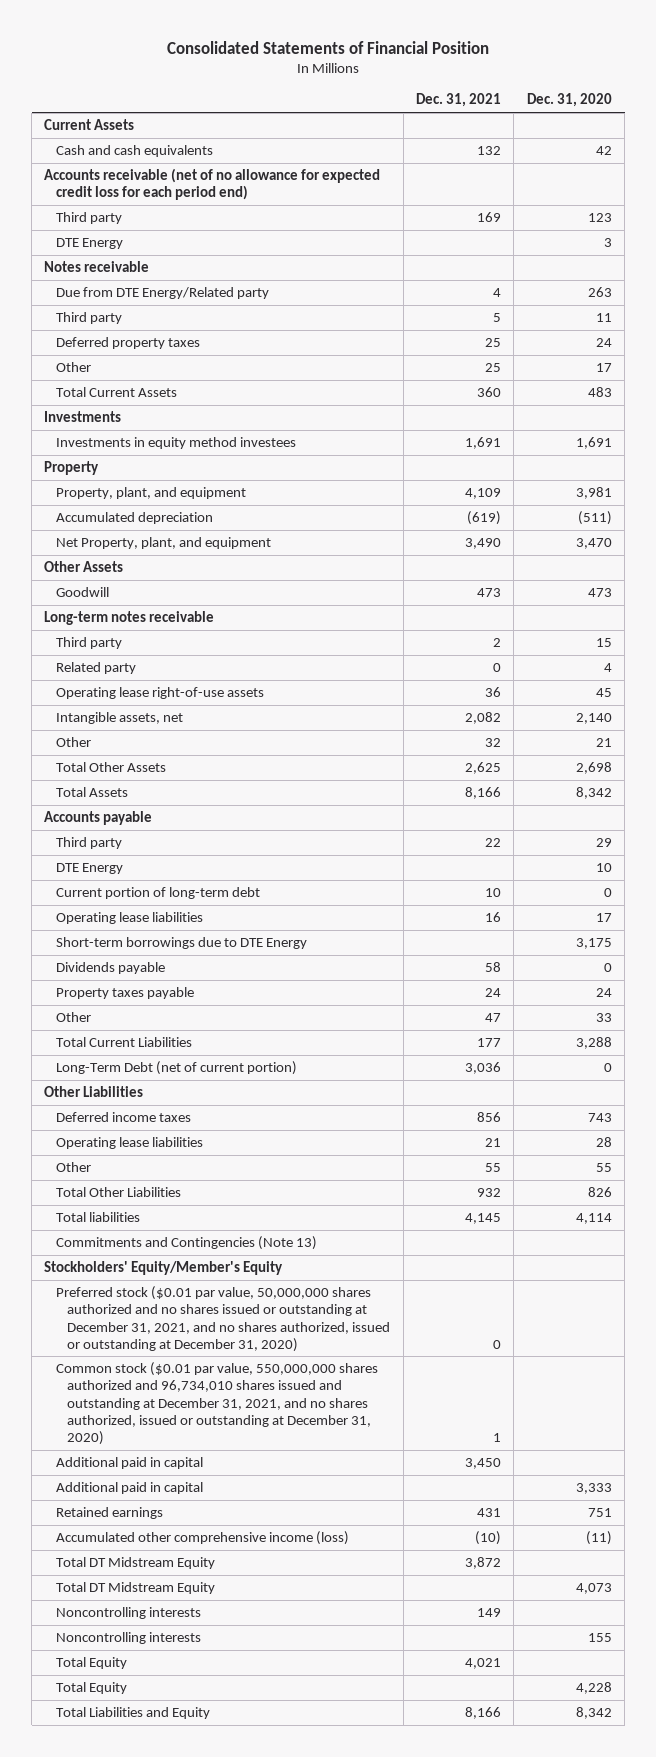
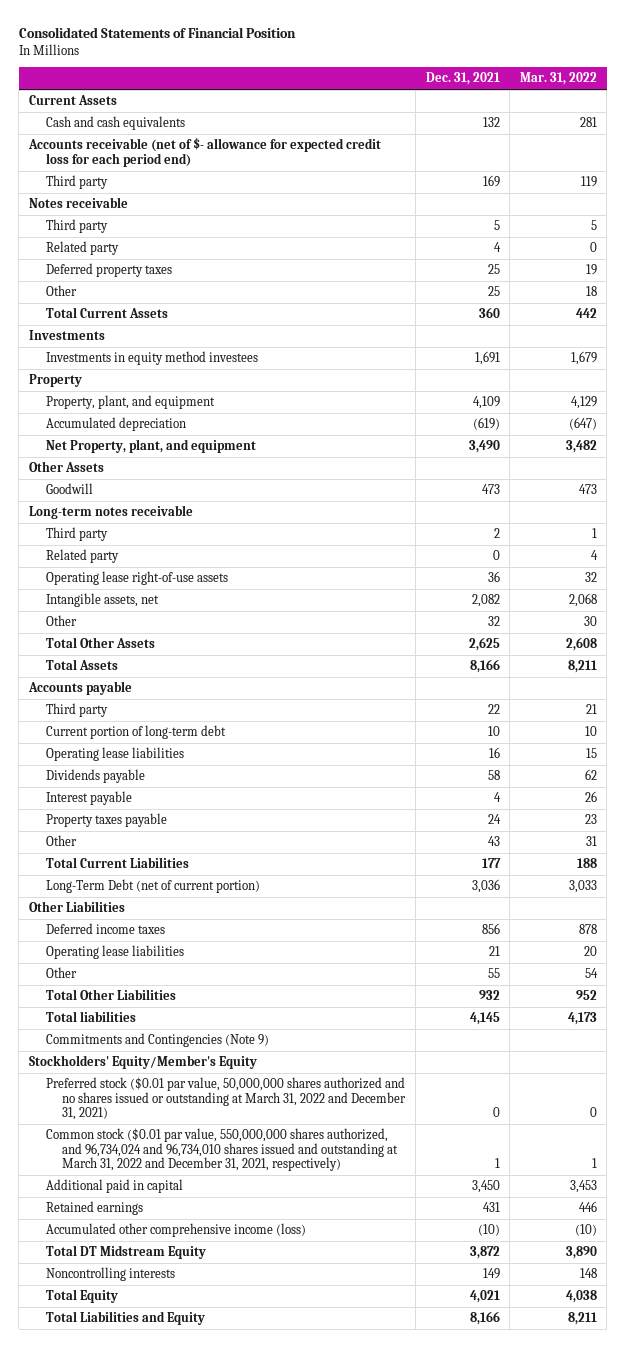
- | Dec. 31, 2021 | Dec. 31, 2020
+ | Dec. 31, 2021 | Mar. 31, 2022
- Accounts receivable (net of no allowance for expected credit loss for each period end)
+ Accounts receivable (net of $- allowance for expected credit loss for each period end)
- DTE Energy | | 3
- Due from DTE Energy/Related party | 4 | 263
+ Related party | 4 | 0
- DTE Energy | | 10
- Short-term borrowings due to DTE Energy | | 3,175
+ Interest payable | 4 | 26
- Other | 47 | 33
+ Other | 43 | 31
- Commitments and Contingencies (Note 13)
+ Commitments and Contingencies (Note 9)
- Preferred stock ($0.01 par value, 50,000,000 shares authorized and no shares issued or outstanding at December 31, 2021, and no shares authorized, issued or outstanding at December 31, 2020) | 0 |
- Common stock ($0.01 par value, 550,000,000 shares authorized and 96,734,010 shares issued and outstanding at December 31, 2021, and no shares authorized, issued or outstanding at December 31, 2020) | 1 |
+ Preferred stock ($0.01 par value, 50,000,000 shares authorized and no shares issued or outstanding at March 31, 2022 and December 31, 2021) | 0 | 0
+ Common stock ($0.01 par value, 550,000,000 shares authorized, and 96,734,024 and 96,734,010 shares issued and outstanding at March 31, 2022 and December 31, 2021, respectively) | 1 | 1
- Additional paid in capital | | 3,333
- Total DT Midstream Equity | | 4,073
- Noncontrolling interests | | 155
- Total Equity | | 4,228

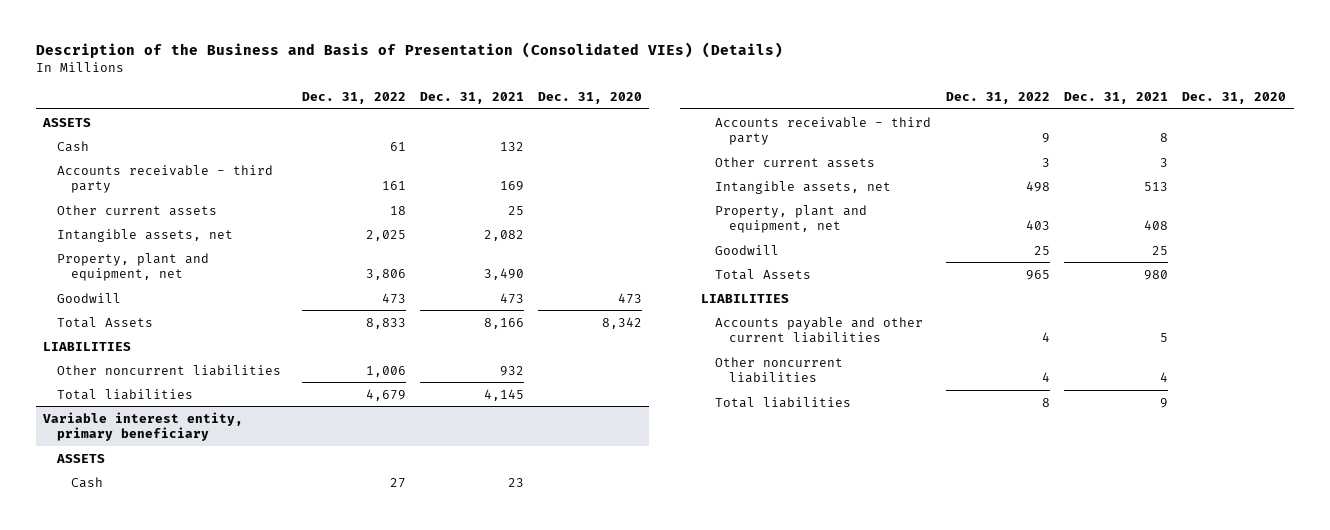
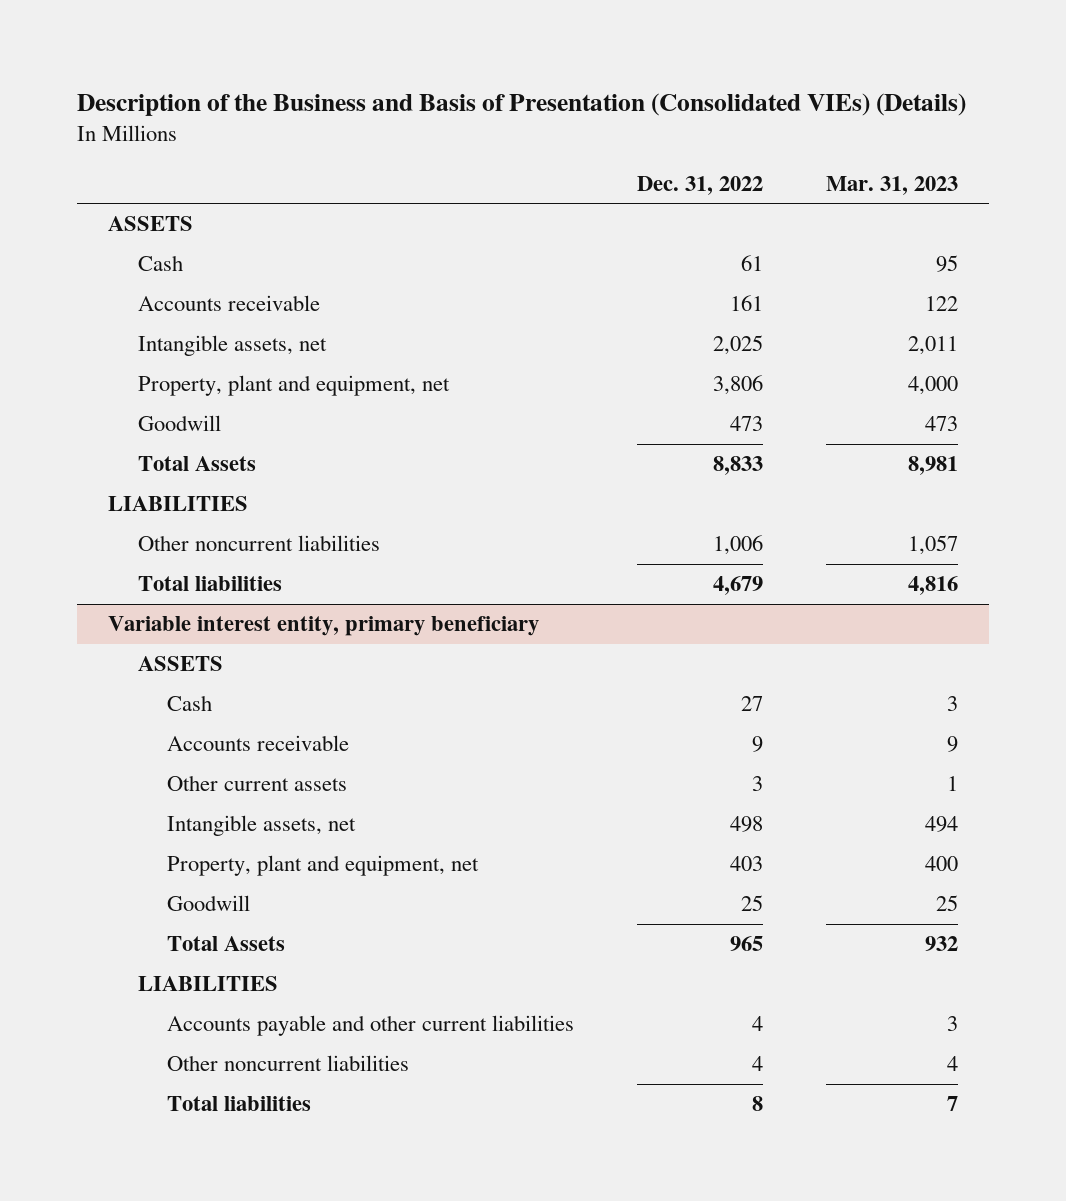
- | Dec. 31, 2022 | Dec. 31, 2021 | Dec. 31, 2020
+ | Dec. 31, 2022 | Mar. 31, 2023
- Accounts receivable - third party | 161 | 169 |
- Other current assets | 18 | 25 |
+ Accounts receivable | 161 | 122
@ Variable interest entity, primary beneficiary
- Accounts receivable - third party | 9 | 8 |
+ Accounts receivable | 9 | 9

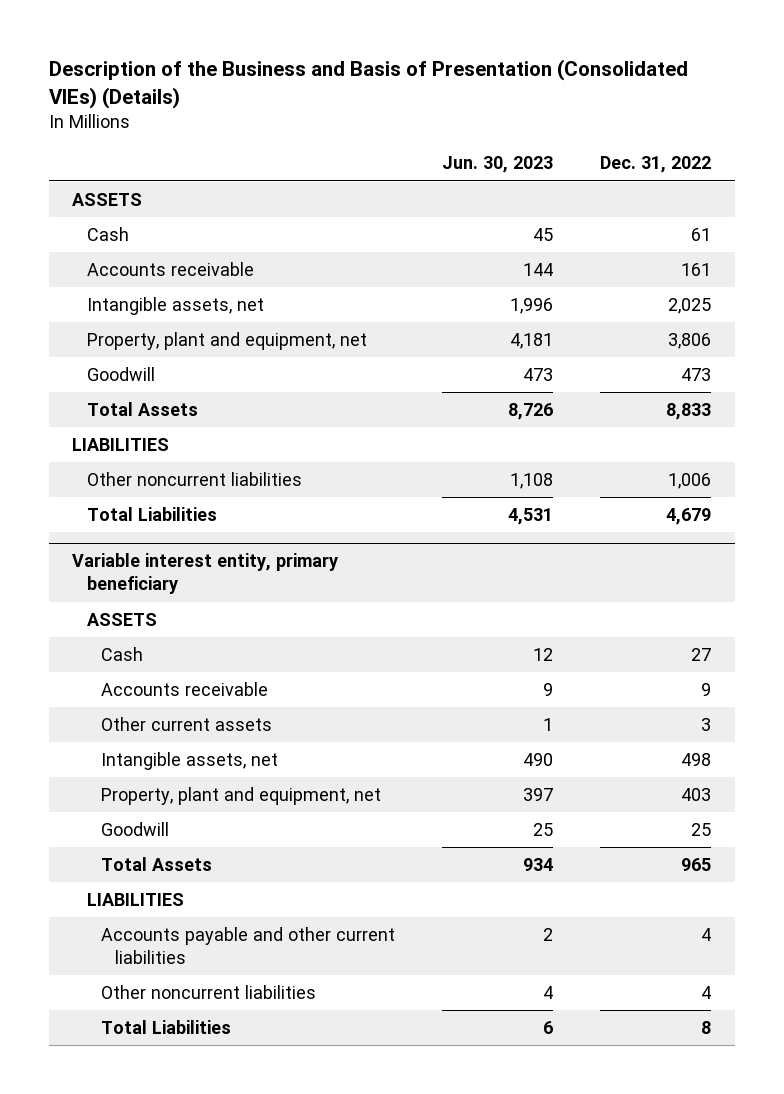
- | Dec. 31, 2022 | Mar. 31, 2023
+ | Jun. 30, 2023 | Dec. 31, 2022
- Total liabilities | 4,679 | 4,816
+ Total Liabilities | 4,531 | 4,679
@ Variable interest entity, primary beneficiary
- Total liabilities | 8 | 7
+ Total Liabilities | 6 | 8

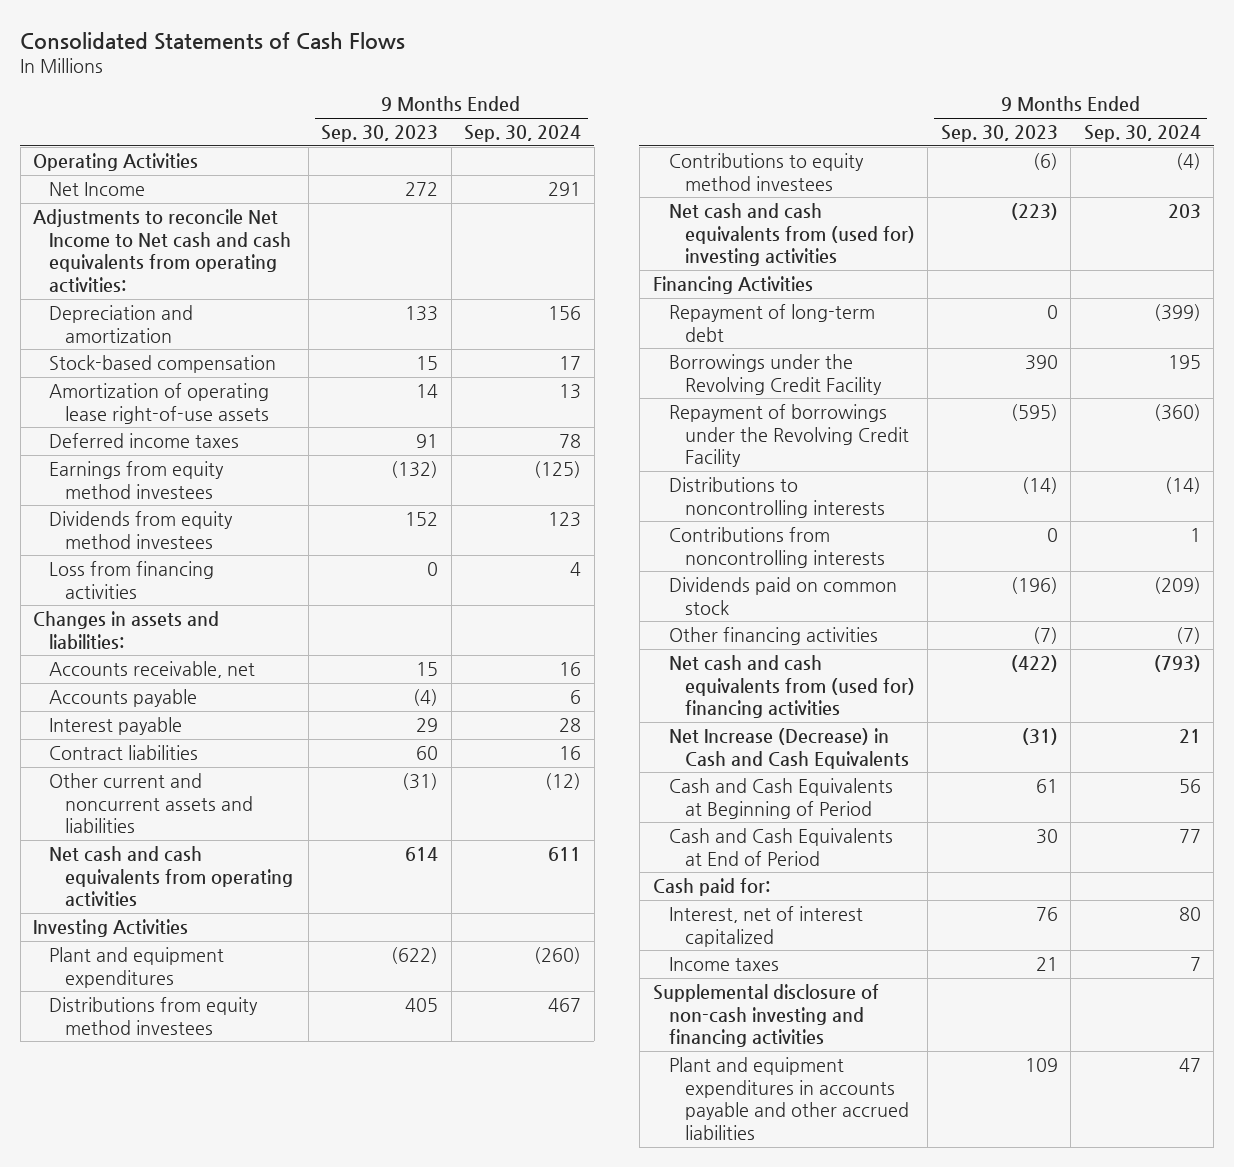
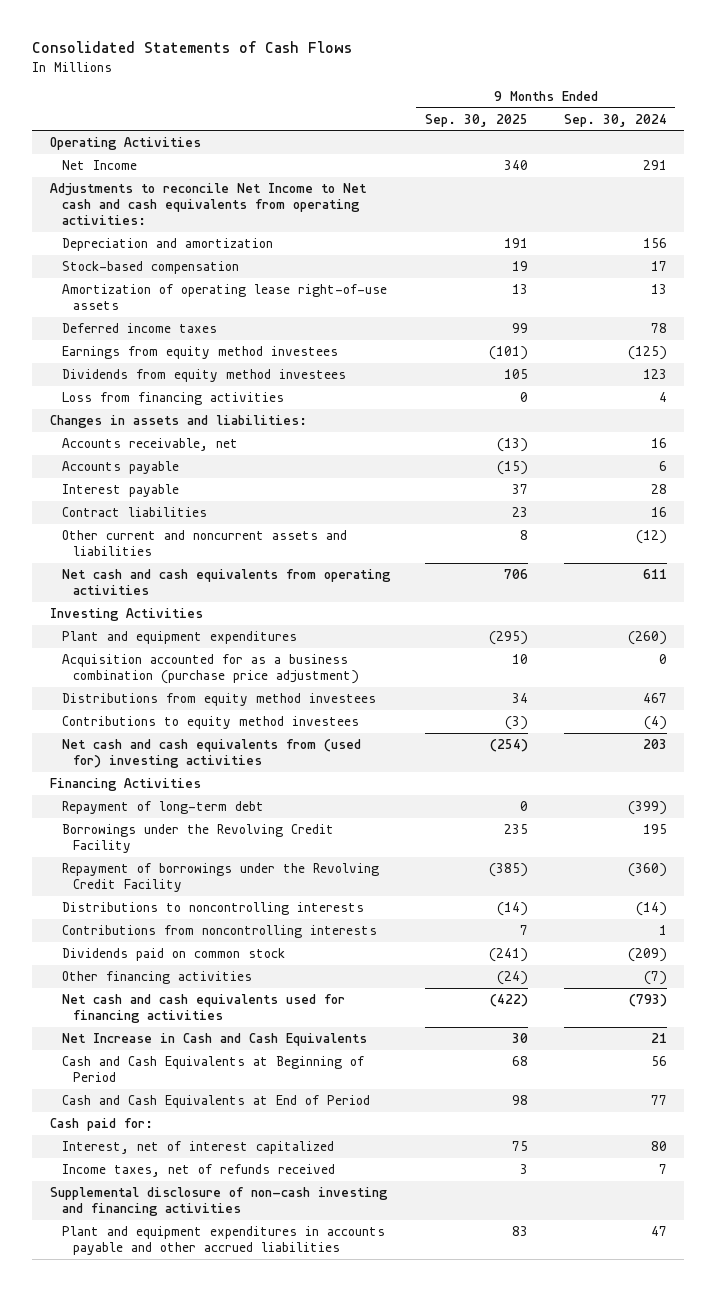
- | 9 Months Ended Sep. 30, 2023 | 9 Months Ended Sep. 30, 2024
+ | 9 Months Ended Sep. 30, 2025 | 9 Months Ended Sep. 30, 2024
+ Acquisition accounted for as a business combination (purchase price adjustment) | 10 | 0
- Net cash and cash equivalents from (used for) financing activities | (422) | (793)
- Net Increase (Decrease) in Cash and Cash Equivalents | (31) | 21
+ Net cash and cash equivalents used for financing activities | (422) | (793)
+ Net Increase in Cash and Cash Equivalents | 30 | 21
- Income taxes | 21 | 7
+ Income taxes, net of refunds received | 3 | 7

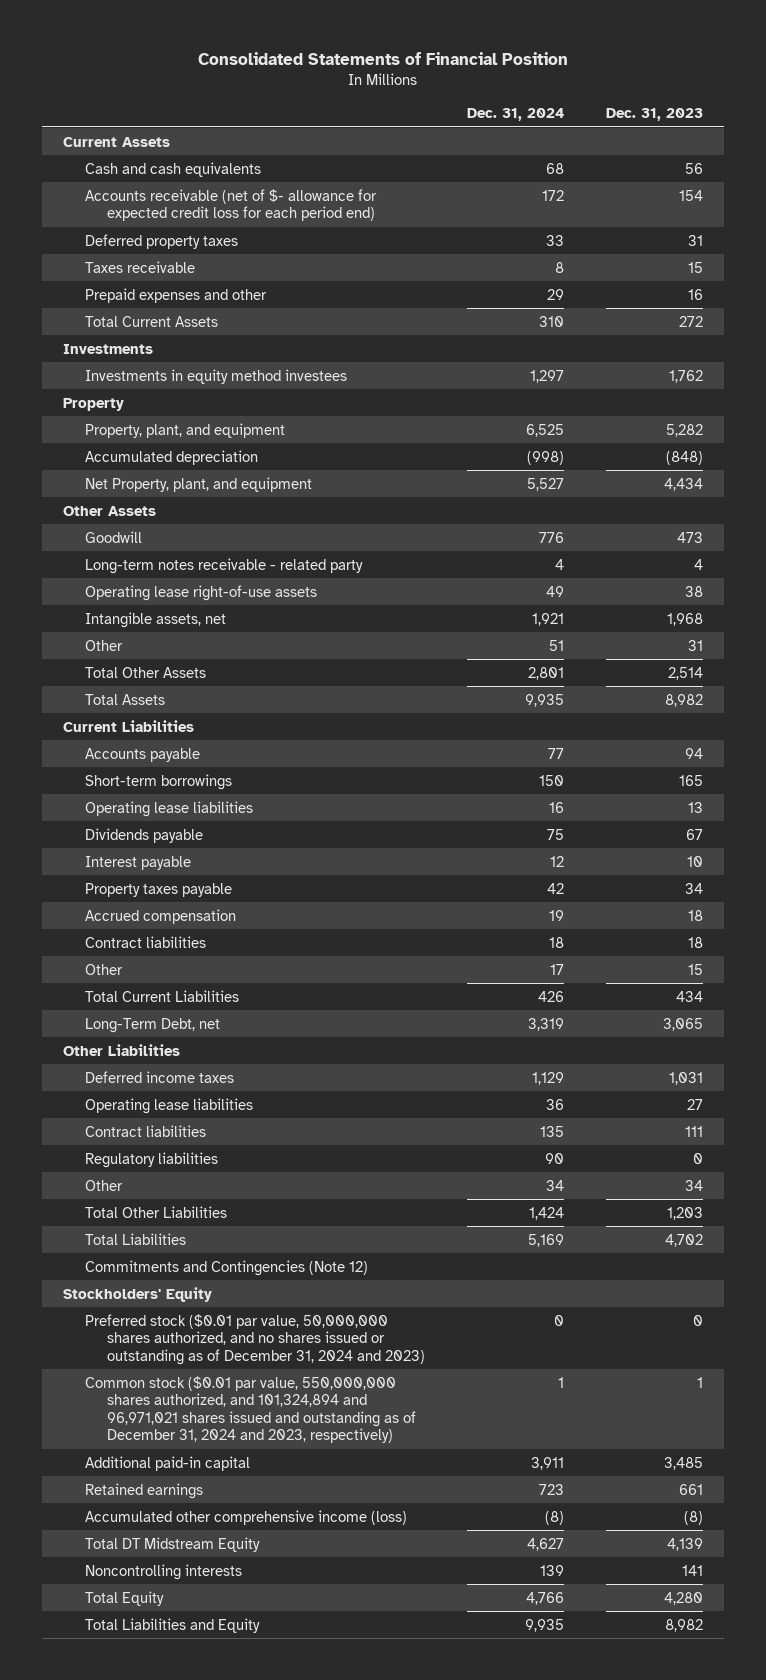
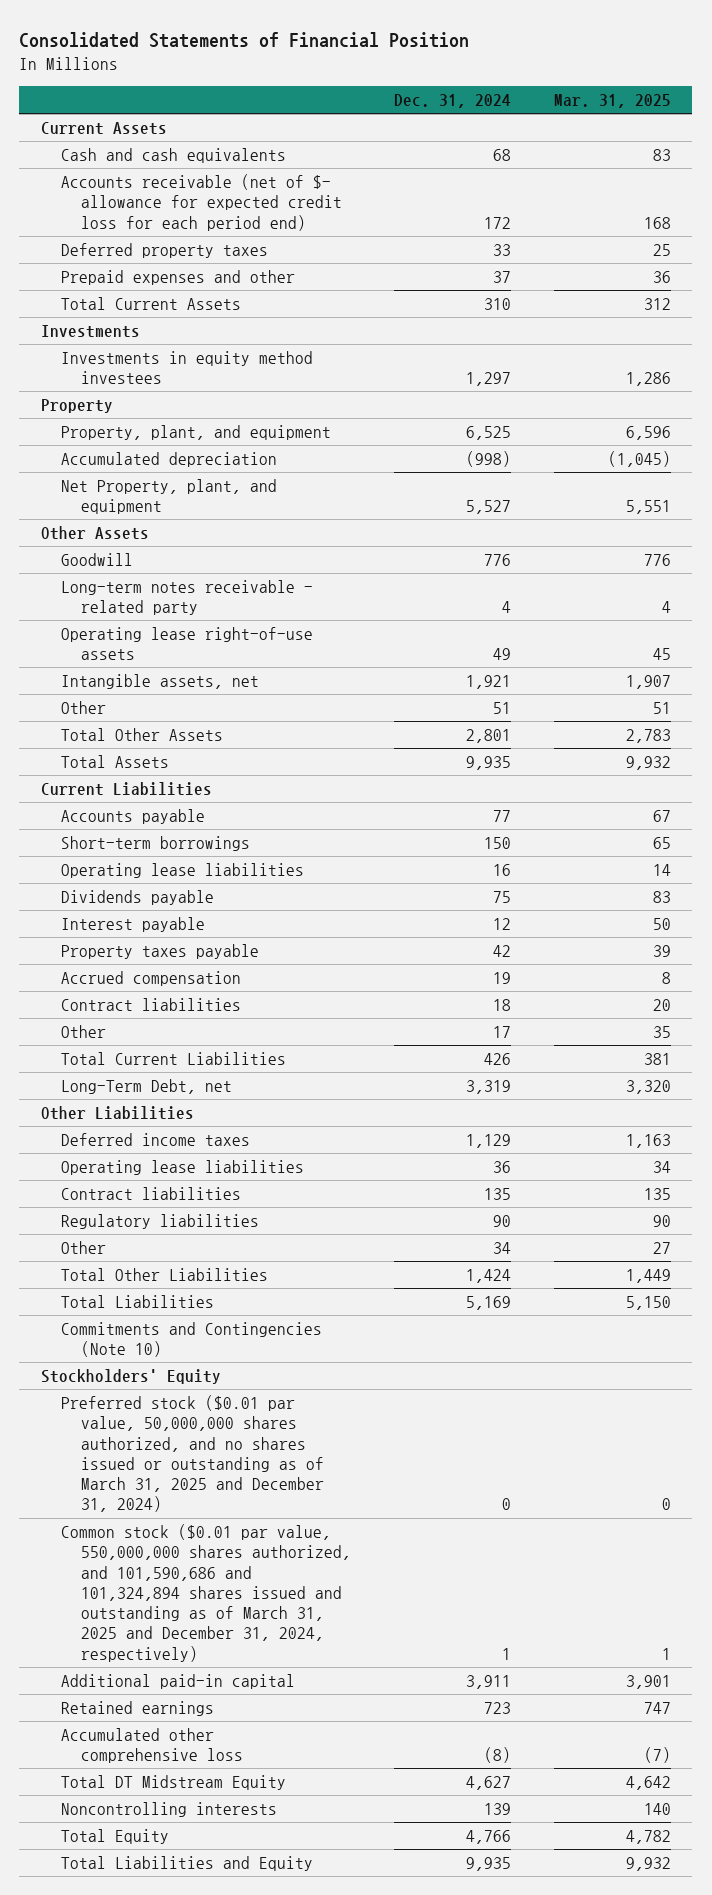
- | Dec. 31, 2024 | Dec. 31, 2023
+ | Dec. 31, 2024 | Mar. 31, 2025
- Taxes receivable | 8 | 15
- Prepaid expenses and other | 29 | 16
+ Prepaid expenses and other | 37 | 36
- Commitments and Contingencies (Note 12)
+ Commitments and Contingencies (Note 10)
- Preferred stock ($0.01 par value, 50,000,000 shares authorized, and no shares issued or outstanding as of December 31, 2024 and 2023) | 0 | 0
- Common stock ($0.01 par value, 550,000,000 shares authorized, and 101,324,894 and 96,971,021 shares issued and outstanding as of December 31, 2024 and 2023, respectively) | 1 | 1
+ Preferred stock ($0.01 par value, 50,000,000 shares authorized, and no shares issued or outstanding as of March 31, 2025 and December 31, 2024) | 0 | 0
+ Common stock ($0.01 par value, 550,000,000 shares authorized, and 101,590,686 and 101,324,894 shares issued and outstanding as of March 31, 2025 and December 31, 2024, respectively) | 1 | 1
- Accumulated other comprehensive income (loss) | (8) | (8)
+ Accumulated other comprehensive loss | (8) | (7)

